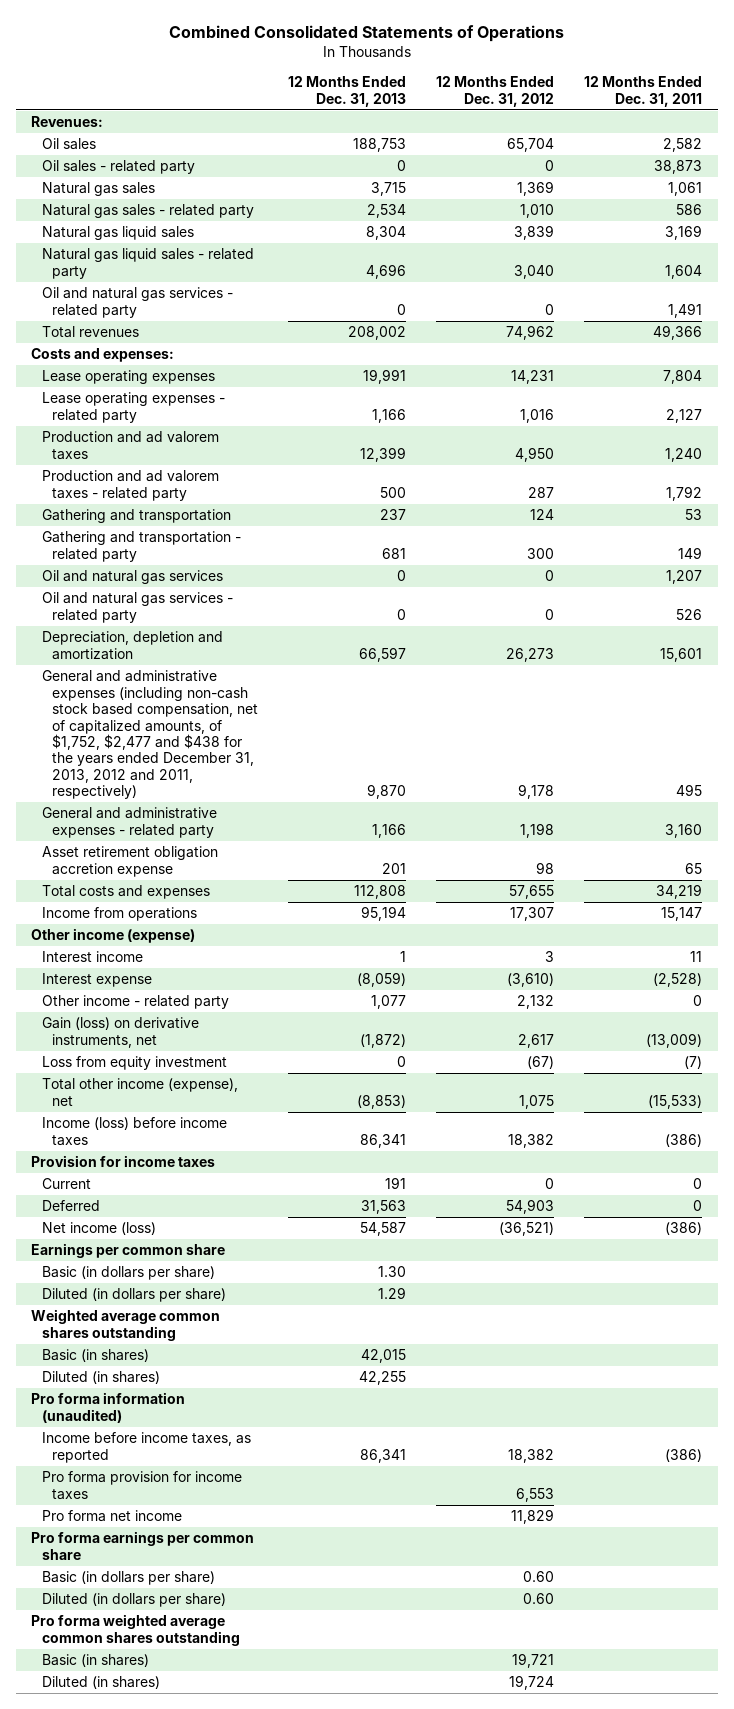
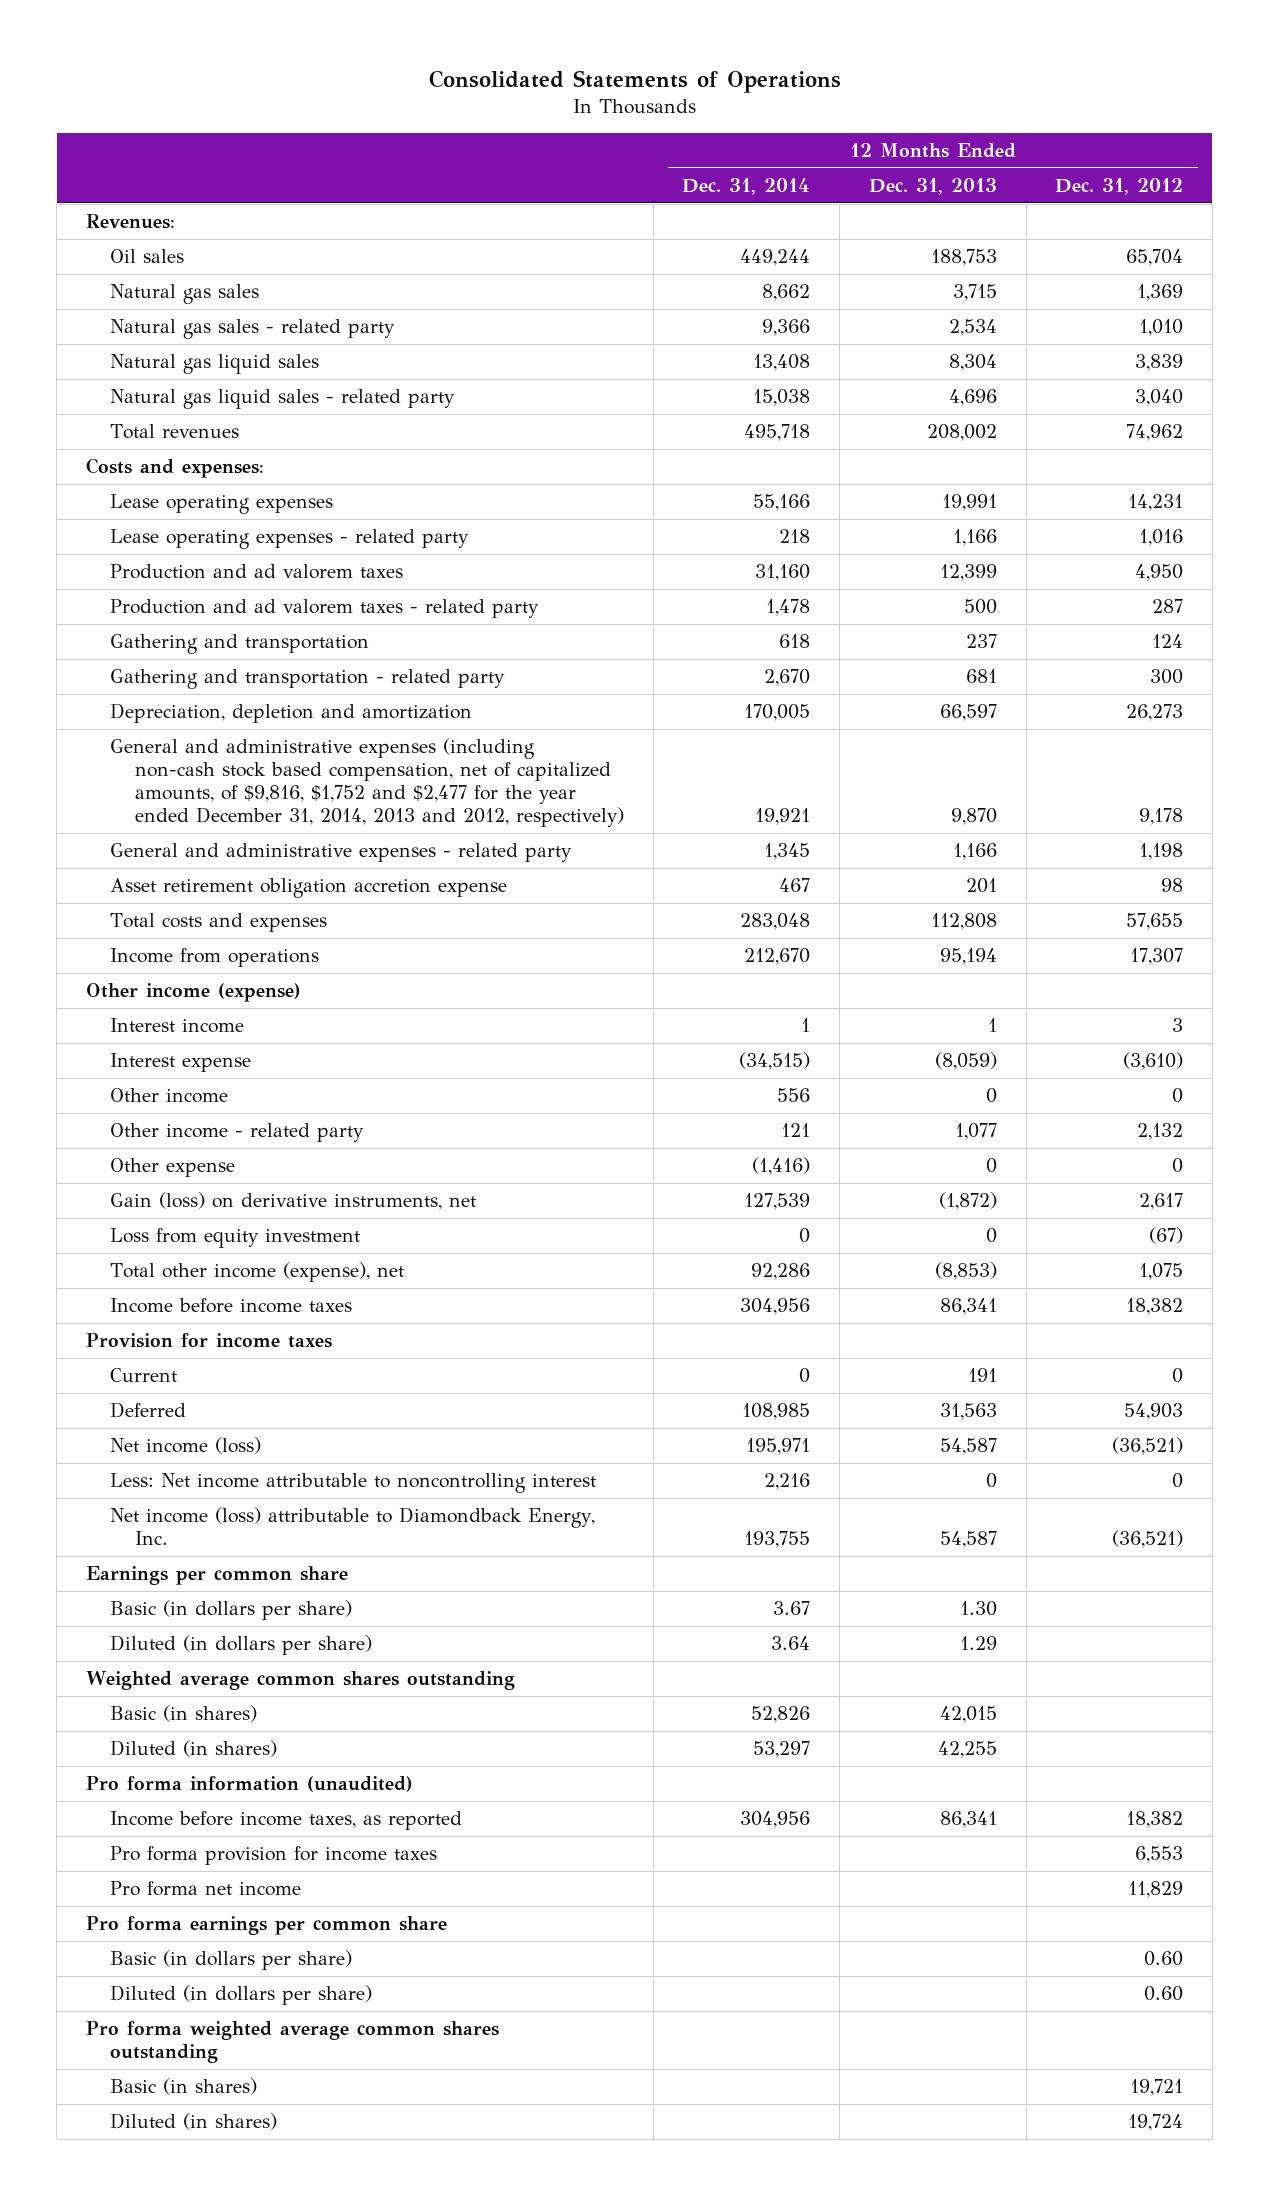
- Combined Consolidated Statements of Operations
+ Consolidated Statements of Operations
- | 12 Months Ended Dec. 31, 2013 | 12 Months Ended Dec. 31, 2012 | 12 Months Ended Dec. 31, 2011
+ | 12 Months Ended Dec. 31, 2014 | 12 Months Ended Dec. 31, 2013 | 12 Months Ended Dec. 31, 2012
- Oil sales - related party | 0 | 0 | 38,873
- Oil and natural gas services - related party | 0 | 0 | 1,491
- Oil and natural gas services | 0 | 0 | 1,207
- Oil and natural gas services - related party | 0 | 0 | 526
- General and administrative expenses (including non-cash stock based compensation, net of capitalized amounts, of $1,752, $2,477 and $438 for the years ended December 31, 2013, 2012 and 2011, respectively) | 9,870 | 9,178 | 495
+ General and administrative expenses (including non-cash stock based compensation, net of capitalized amounts, of $9,816, $1,752 and $2,477 for the year ended December 31, 2014, 2013 and 2012, respectively) | 19,921 | 9,870 | 9,178
+ Other income | 556 | 0 | 0
+ Other expense | (1,416) | 0 | 0
- Income (loss) before income taxes | 86,341 | 18,382 | (386)
+ Income before income taxes | 304,956 | 86,341 | 18,382
+ Less: Net income attributable to noncontrolling interest | 2,216 | 0 | 0
+ Net income (loss) attributable to Diamondback Energy, Inc. | 193,755 | 54,587 | (36,521)

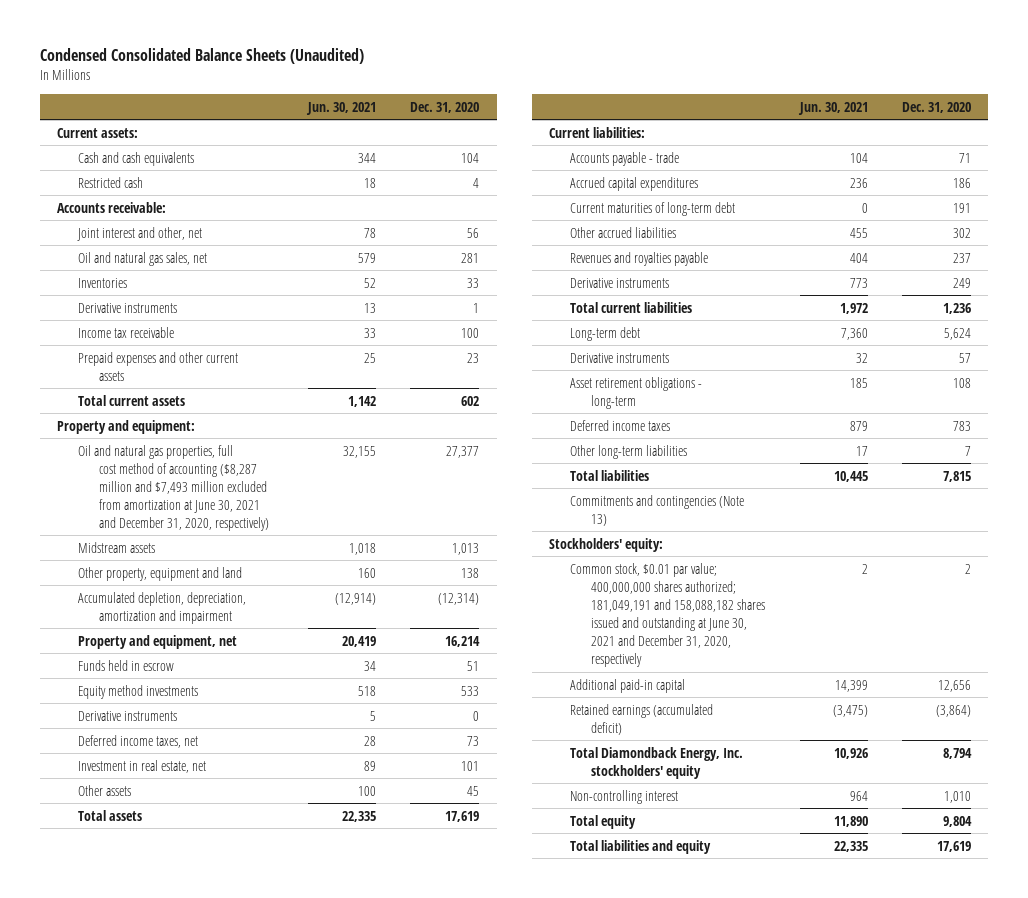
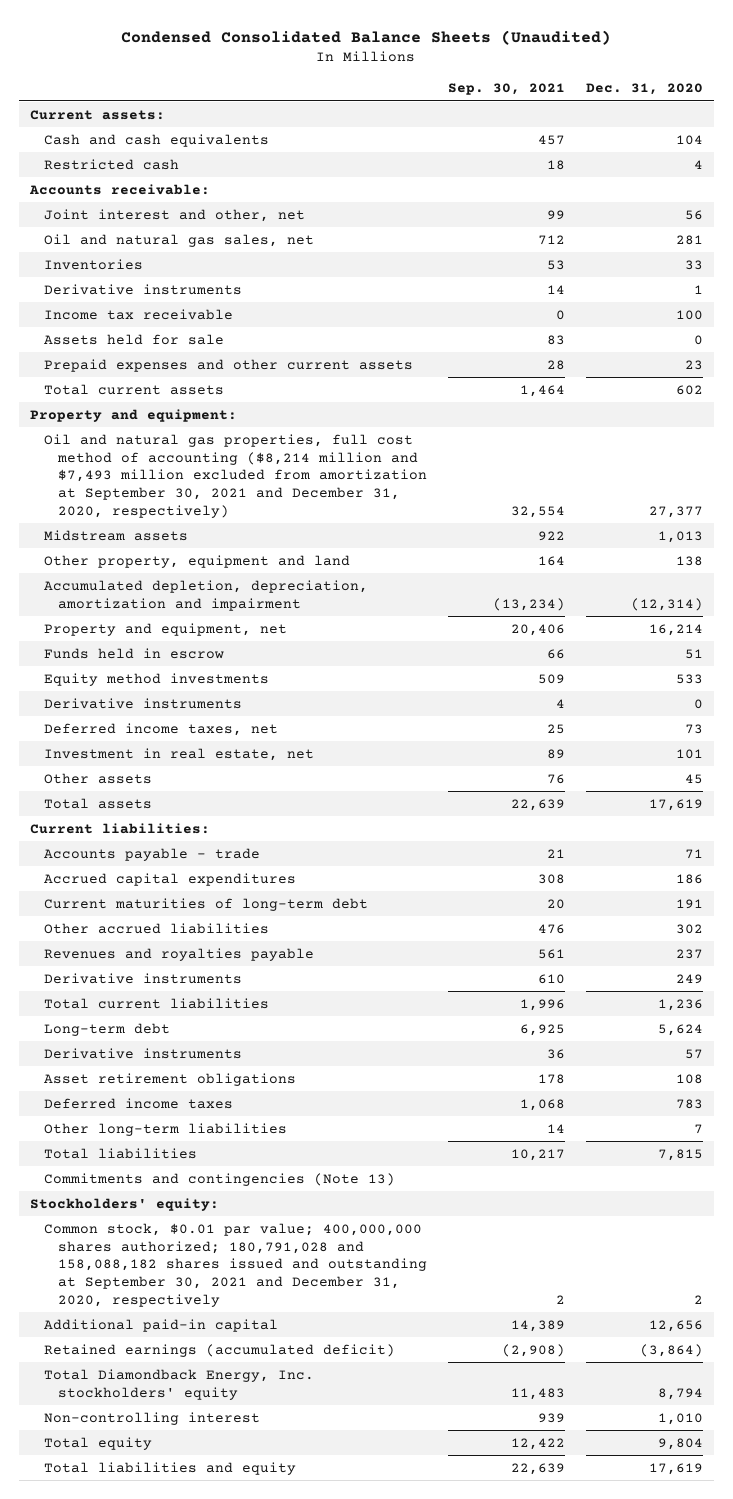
- | Jun. 30, 2021 | Dec. 31, 2020
+ | Sep. 30, 2021 | Dec. 31, 2020
+ Assets held for sale | 83 | 0
- Oil and natural gas properties, full cost method of accounting ($8,287 million and $7,493 million excluded from amortization at June 30, 2021 and December 31, 2020, respectively) | 32,155 | 27,377
+ Oil and natural gas properties, full cost method of accounting ($8,214 million and $7,493 million excluded from amortization at September 30, 2021 and December 31, 2020, respectively) | 32,554 | 27,377
- Asset retirement obligations - long-term | 185 | 108
+ Asset retirement obligations | 178 | 108
- Common stock, $0.01 par value; 400,000,000 shares authorized; 181,049,191 and 158,088,182 shares issued and outstanding at June 30, 2021 and December 31, 2020, respectively | 2 | 2
+ Common stock, $0.01 par value; 400,000,000 shares authorized; 180,791,028 and 158,088,182 shares issued and outstanding at September 30, 2021 and December 31, 2020, respectively | 2 | 2

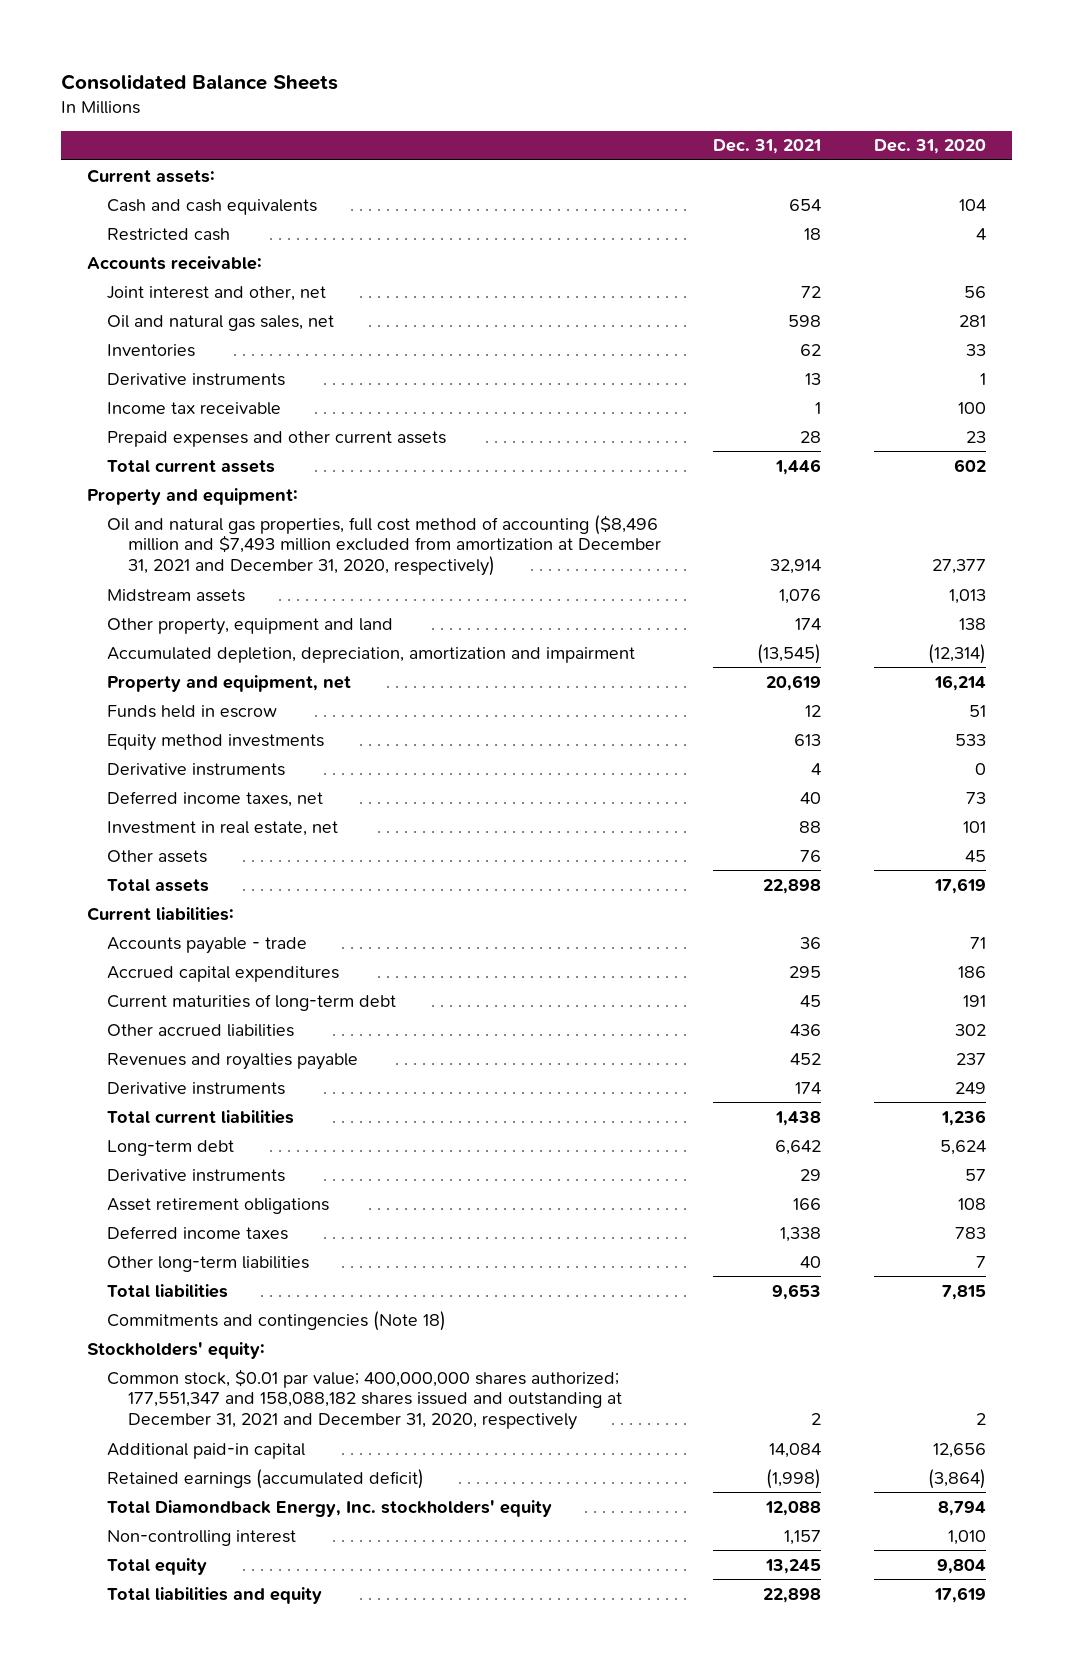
- Condensed Consolidated Balance Sheets (Unaudited)
+ Consolidated Balance Sheets
- | Sep. 30, 2021 | Dec. 31, 2020
+ | Dec. 31, 2021 | Dec. 31, 2020
- Assets held for sale | 83 | 0
- Oil and natural gas properties, full cost method of accounting ($8,214 million and $7,493 million excluded from amortization at September 30, 2021 and December 31, 2020, respectively) | 32,554 | 27,377
+ Oil and natural gas properties, full cost method of accounting ($8,496 million and $7,493 million excluded from amortization at December 31, 2021 and December 31, 2020, respectively) | 32,914 | 27,377
- Commitments and contingencies (Note 13)
+ Commitments and contingencies (Note 18)
- Common stock, $0.01 par value; 400,000,000 shares authorized; 180,791,028 and 158,088,182 shares issued and outstanding at September 30, 2021 and December 31, 2020, respectively | 2 | 2
+ Common stock, $0.01 par value; 400,000,000 shares authorized; 177,551,347 and 158,088,182 shares issued and outstanding at December 31, 2021 and December 31, 2020, respectively | 2 | 2

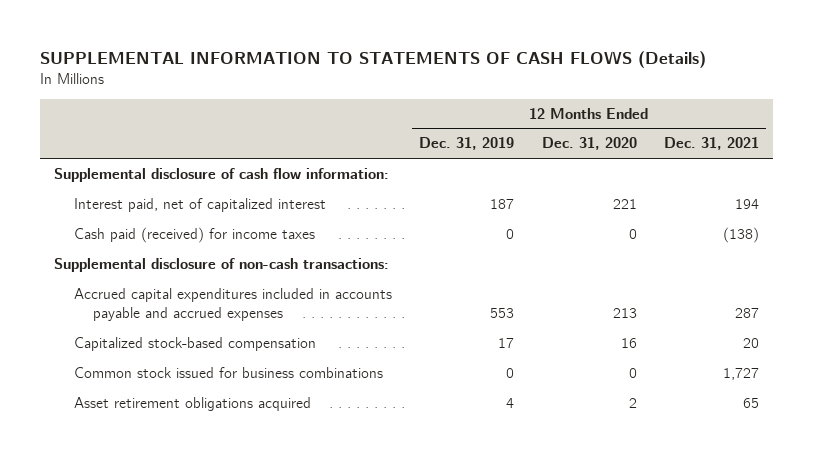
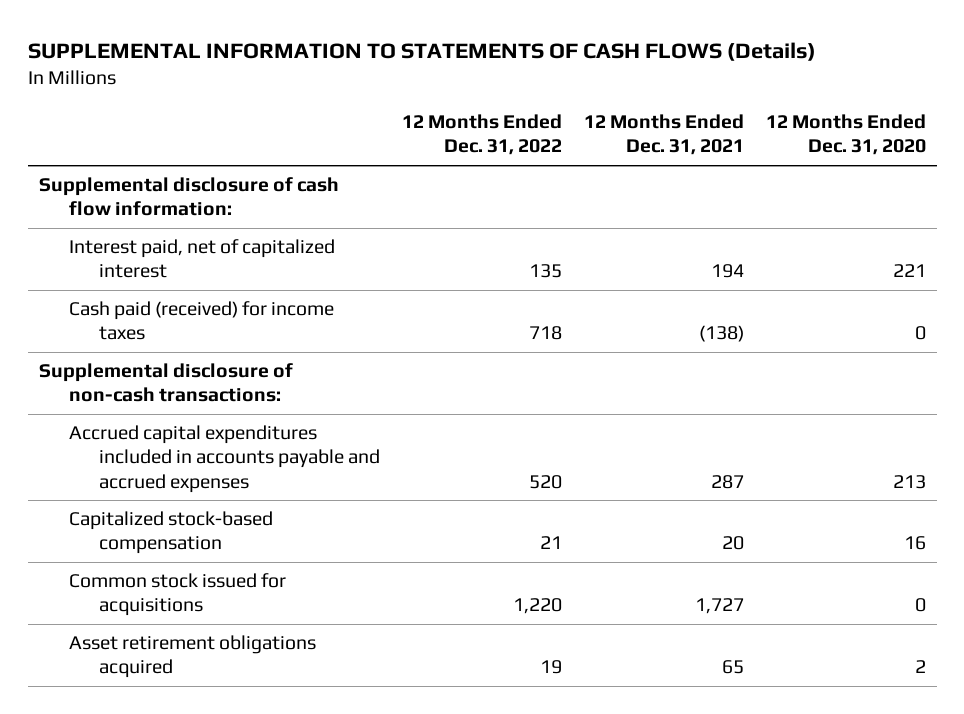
- | 12 Months Ended Dec. 31, 2019 | 12 Months Ended Dec. 31, 2020 | 12 Months Ended Dec. 31, 2021
+ | 12 Months Ended Dec. 31, 2022 | 12 Months Ended Dec. 31, 2021 | 12 Months Ended Dec. 31, 2020
- Common stock issued for business combinations | 0 | 0 | 1,727
+ Common stock issued for acquisitions | 1,220 | 1,727 | 0

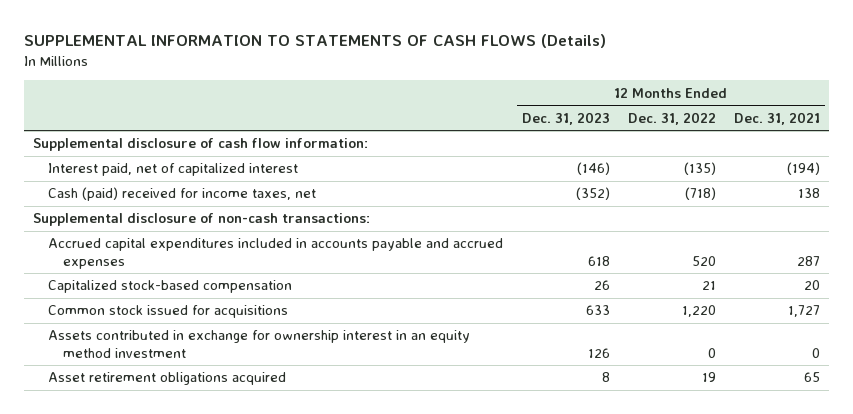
- | 12 Months Ended Dec. 31, 2022 | 12 Months Ended Dec. 31, 2021 | 12 Months Ended Dec. 31, 2020
+ | 12 Months Ended Dec. 31, 2023 | 12 Months Ended Dec. 31, 2022 | 12 Months Ended Dec. 31, 2021
- Interest paid, net of capitalized interest | 135 | 194 | 221
- Cash paid (received) for income taxes | 718 | (138) | 0
+ Interest paid, net of capitalized interest | (146) | (135) | (194)
+ Cash (paid) received for income taxes, net | (352) | (718) | 138
+ Assets contributed in exchange for ownership interest in an equity method investment | 126 | 0 | 0

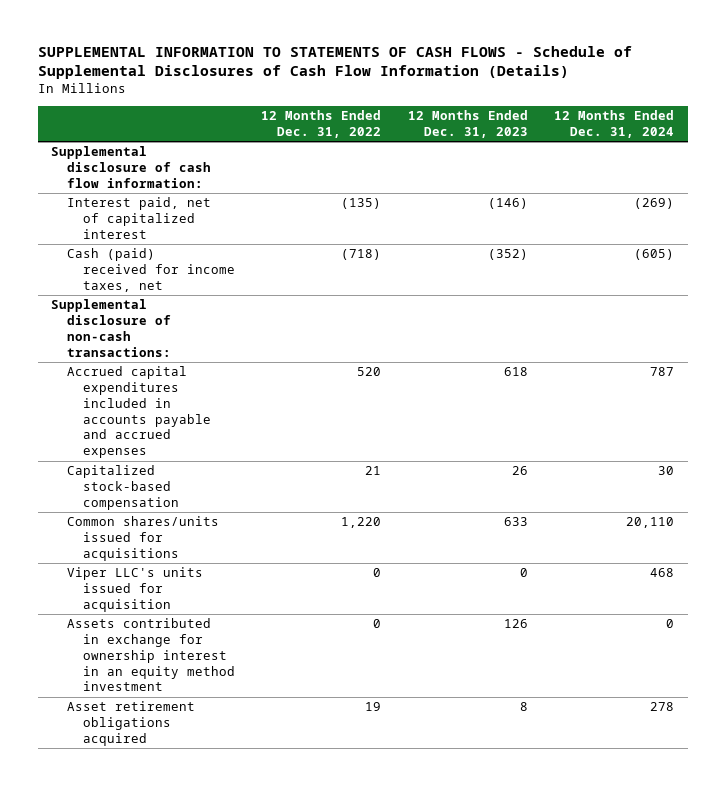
- SUPPLEMENTAL INFORMATION TO STATEMENTS OF CASH FLOWS (Details)
+ SUPPLEMENTAL INFORMATION TO STATEMENTS OF CASH FLOWS - Schedule of Supplemental Disclosures of Cash Flow Information (Details)
- | 12 Months Ended Dec. 31, 2023 | 12 Months Ended Dec. 31, 2022 | 12 Months Ended Dec. 31, 2021
+ | 12 Months Ended Dec. 31, 2022 | 12 Months Ended Dec. 31, 2023 | 12 Months Ended Dec. 31, 2024
- Common stock issued for acquisitions | 633 | 1,220 | 1,727
+ Common shares/units issued for acquisitions | 1,220 | 633 | 20,110
+ Viper LLC's units issued for acquisition | 0 | 0 | 468

